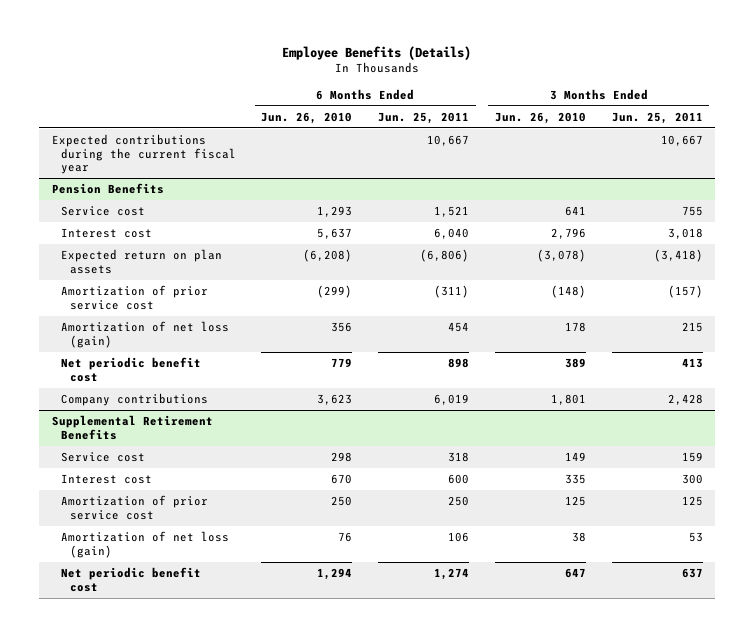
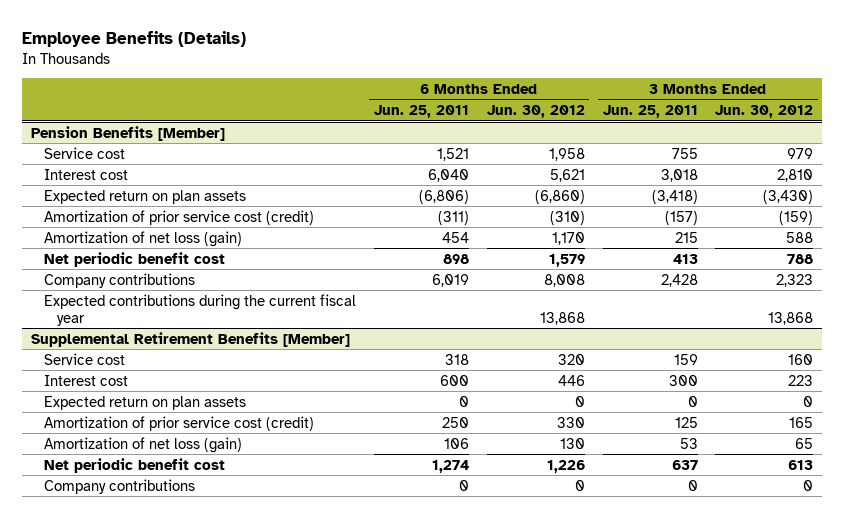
- | 6 Months Ended Jun. 26, 2010 | 6 Months Ended Jun. 25, 2011 | 3 Months Ended Jun. 26, 2010 | 3 Months Ended Jun. 25, 2011
+ | 6 Months Ended Jun. 25, 2011 | 6 Months Ended Jun. 30, 2012 | 3 Months Ended Jun. 25, 2011 | 3 Months Ended Jun. 30, 2012
- Expected contributions during the current fiscal year | | 10,667 | | 10,667
- Pension Benefits
+ Pension Benefits [Member]
- Amortization of prior service cost | (299) | (311) | (148) | (157)
+ Amortization of prior service cost (credit) | (311) | (310) | (157) | (159)
- Supplemental Retirement Benefits
+ Expected contributions during the current fiscal year | | 13,868 | | 13,868
+ Supplemental Retirement Benefits [Member]
- Amortization of prior service cost | 250 | 250 | 125 | 125
+ Expected return on plan assets | 0 | 0 | 0 | 0
+ Amortization of prior service cost (credit) | 250 | 330 | 125 | 165
+ Company contributions | 0 | 0 | 0 | 0

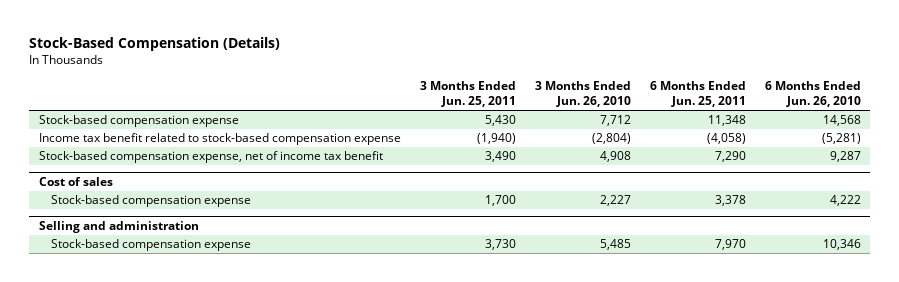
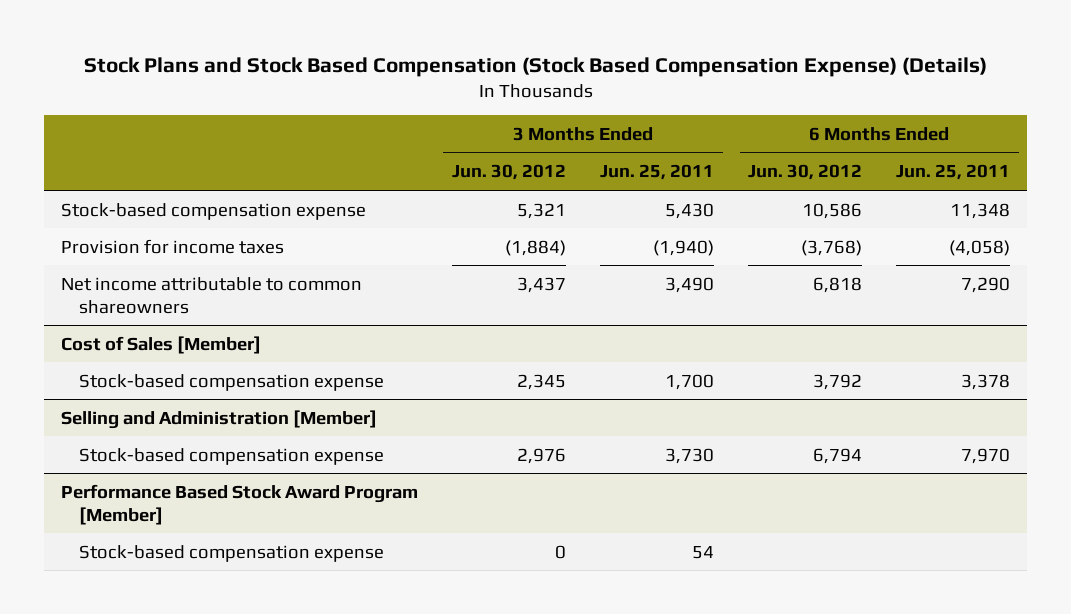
- Stock-Based Compensation (Details)
+ Stock Plans and Stock Based Compensation (Stock Based Compensation Expense) (Details)
- | 3 Months Ended Jun. 25, 2011 | 3 Months Ended Jun. 26, 2010 | 6 Months Ended Jun. 25, 2011 | 6 Months Ended Jun. 26, 2010
+ | 3 Months Ended Jun. 30, 2012 | 3 Months Ended Jun. 25, 2011 | 6 Months Ended Jun. 30, 2012 | 6 Months Ended Jun. 25, 2011
- Income tax benefit related to stock-based compensation expense | (1,940) | (2,804) | (4,058) | (5,281)
- Stock-based compensation expense, net of income tax benefit | 3,490 | 4,908 | 7,290 | 9,287
- Cost of sales
+ Provision for income taxes | (1,884) | (1,940) | (3,768) | (4,058)
+ Net income attributable to common shareowners | 3,437 | 3,490 | 6,818 | 7,290
+ Cost of Sales [Member]
- Selling and administration
+ Selling and Administration [Member]
+ Performance Based Stock Award Program [Member]
+ Stock-based compensation expense | 0 | 54 | |

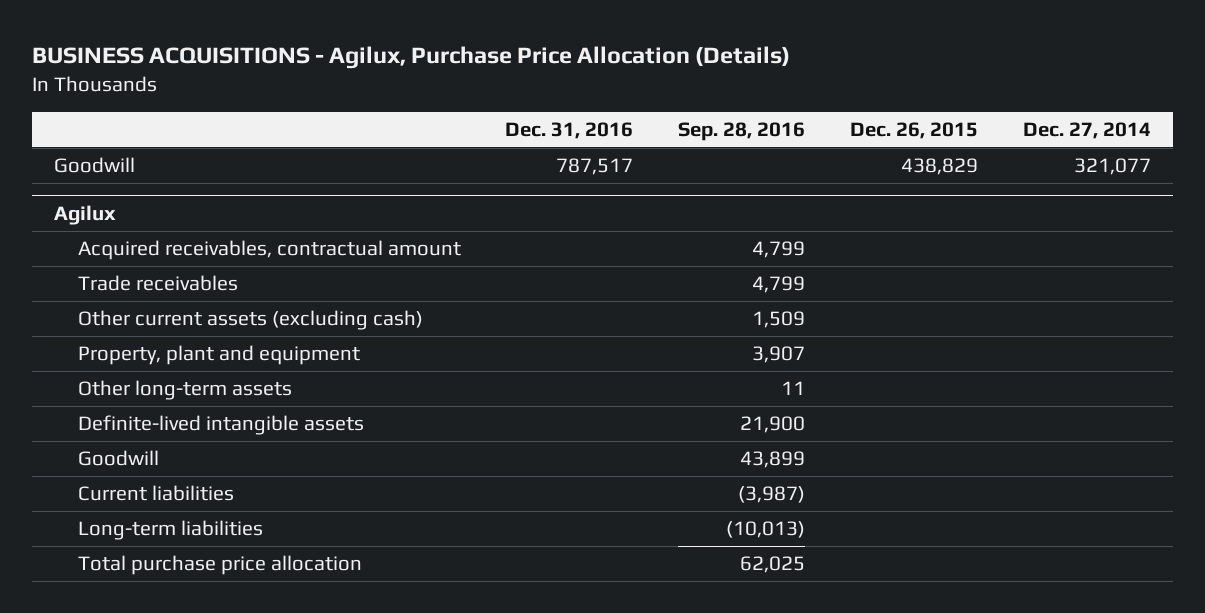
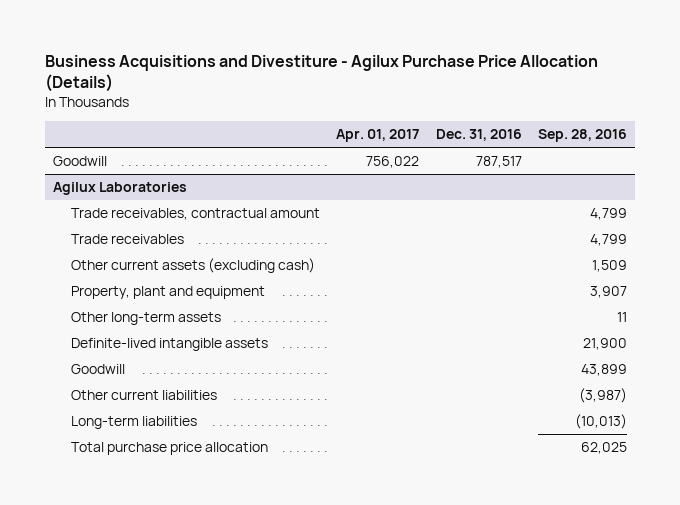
- BUSINESS ACQUISITIONS - Agilux, Purchase Price Allocation (Details)
+ Business Acquisitions and Divestiture - Agilux Purchase Price Allocation (Details)
- | Dec. 31, 2016 | Sep. 28, 2016 | Dec. 26, 2015 | Dec. 27, 2014
+ | Apr. 01, 2017 | Dec. 31, 2016 | Sep. 28, 2016
- Agilux
- Acquired receivables, contractual amount | | 4,799 | |
+ Agilux Laboratories
+ Trade receivables, contractual amount | | | 4,799
- Current liabilities | | (3,987) | |
+ Other current liabilities | | | (3,987)

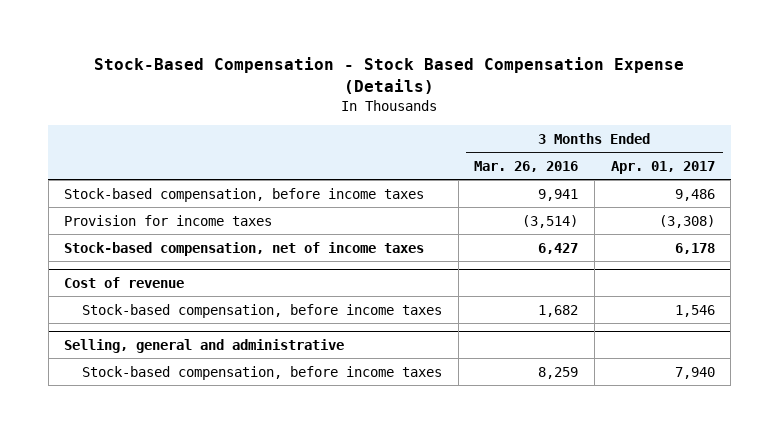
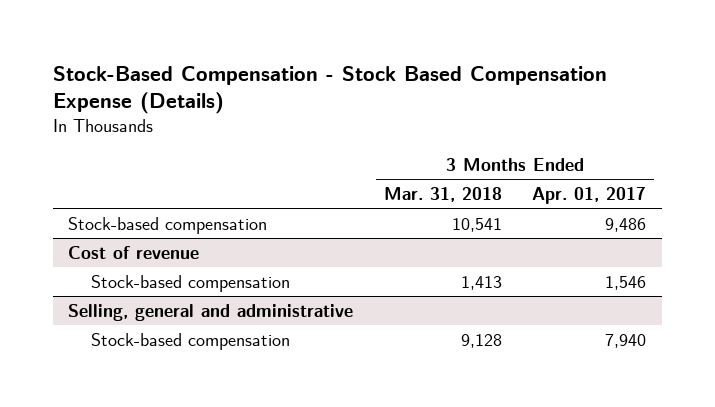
- | 3 Months Ended Mar. 26, 2016 | 3 Months Ended Apr. 01, 2017
+ | 3 Months Ended Mar. 31, 2018 | 3 Months Ended Apr. 01, 2017
- Stock-based compensation, before income taxes | 9,941 | 9,486
- Provision for income taxes | (3,514) | (3,308)
- Stock-based compensation, net of income taxes | 6,427 | 6,178
+ Stock-based compensation | 10,541 | 9,486
@ Cost of revenue
- Stock-based compensation, before income taxes | 1,682 | 1,546
+ Stock-based compensation | 1,413 | 1,546
@ Selling, general and administrative
- Stock-based compensation, before income taxes | 8,259 | 7,940
+ Stock-based compensation | 9,128 | 7,940

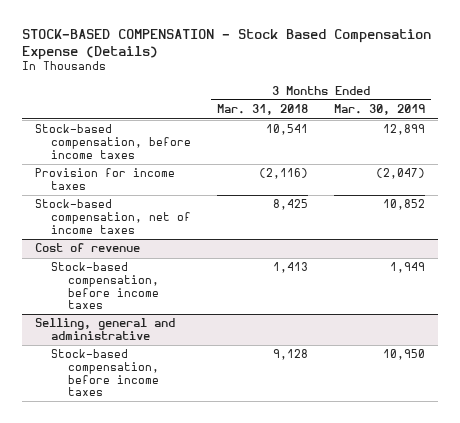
- Stock-Based Compensation - Stock Based Compensation Expense (Details)
+ STOCK-BASED COMPENSATION - Stock Based Compensation Expense (Details)
- | 3 Months Ended Mar. 31, 2018 | 3 Months Ended Apr. 01, 2017
+ | 3 Months Ended Mar. 31, 2018 | 3 Months Ended Mar. 30, 2019
- Stock-based compensation | 10,541 | 9,486
+ Stock-based compensation, before income taxes | 10,541 | 12,899
+ Provision for income taxes | (2,116) | (2,047)
+ Stock-based compensation, net of income taxes | 8,425 | 10,852
@ Cost of revenue
- Stock-based compensation | 1,413 | 1,546
+ Stock-based compensation, before income taxes | 1,413 | 1,949
@ Selling, general and administrative
- Stock-based compensation | 9,128 | 7,940
+ Stock-based compensation, before income taxes | 9,128 | 10,950

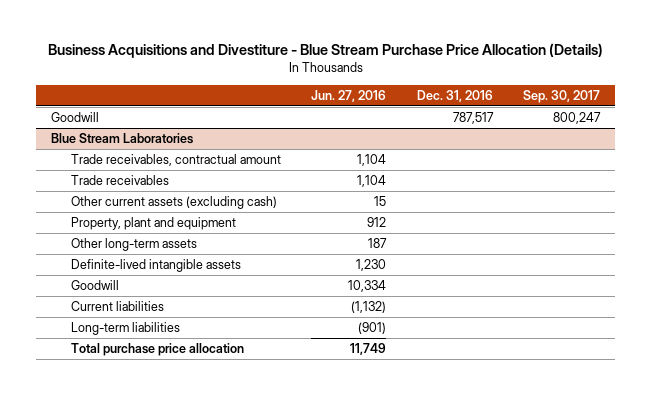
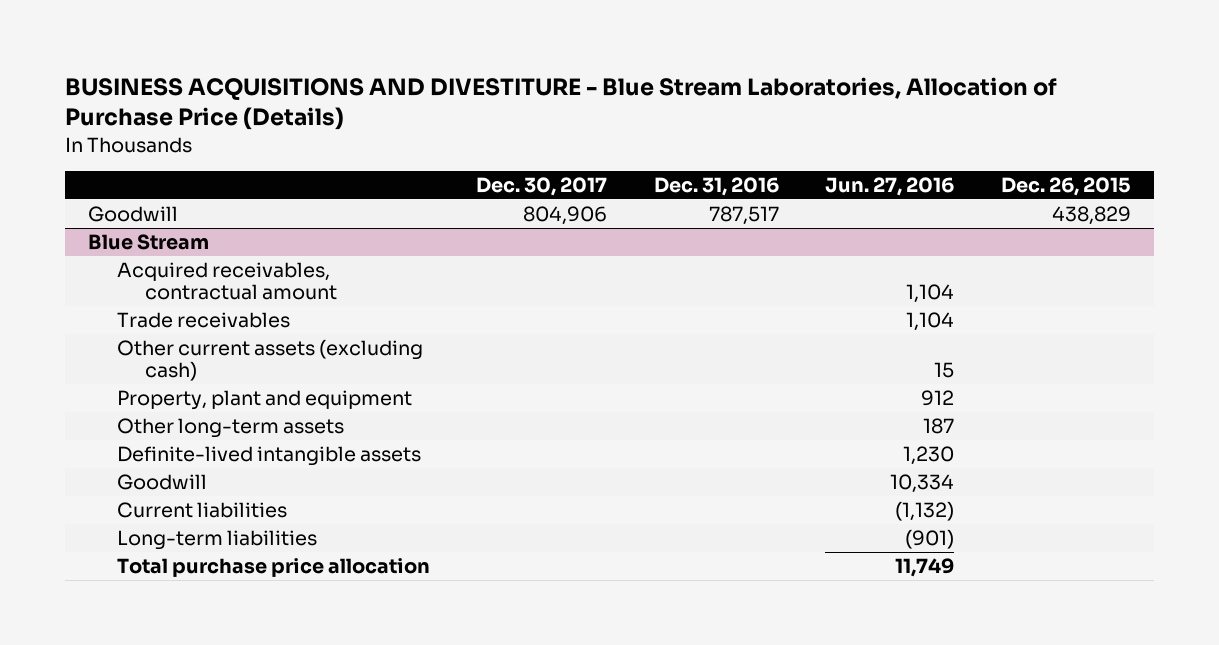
- Business Acquisitions and Divestiture - Blue Stream Purchase Price Allocation (Details)
+ BUSINESS ACQUISITIONS AND DIVESTITURE - Blue Stream Laboratories, Allocation of Purchase Price (Details)
- | Jun. 27, 2016 | Dec. 31, 2016 | Sep. 30, 2017
+ | Dec. 30, 2017 | Dec. 31, 2016 | Jun. 27, 2016 | Dec. 26, 2015
- Blue Stream Laboratories
- Trade receivables, contractual amount | 1,104 | |
+ Blue Stream
+ Acquired receivables, contractual amount | | | 1,104 |

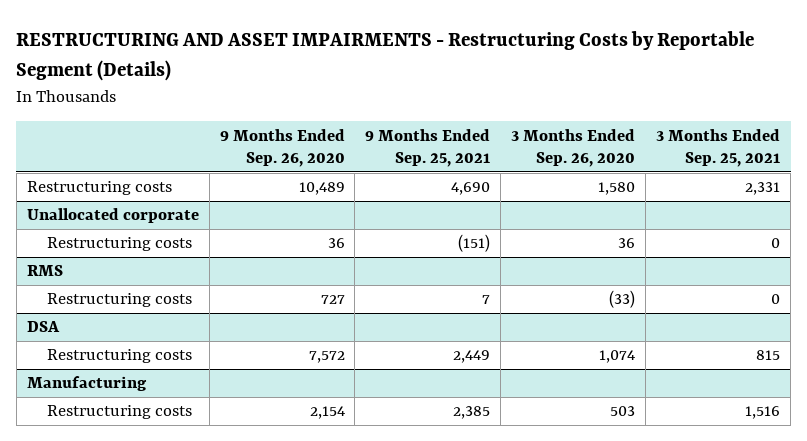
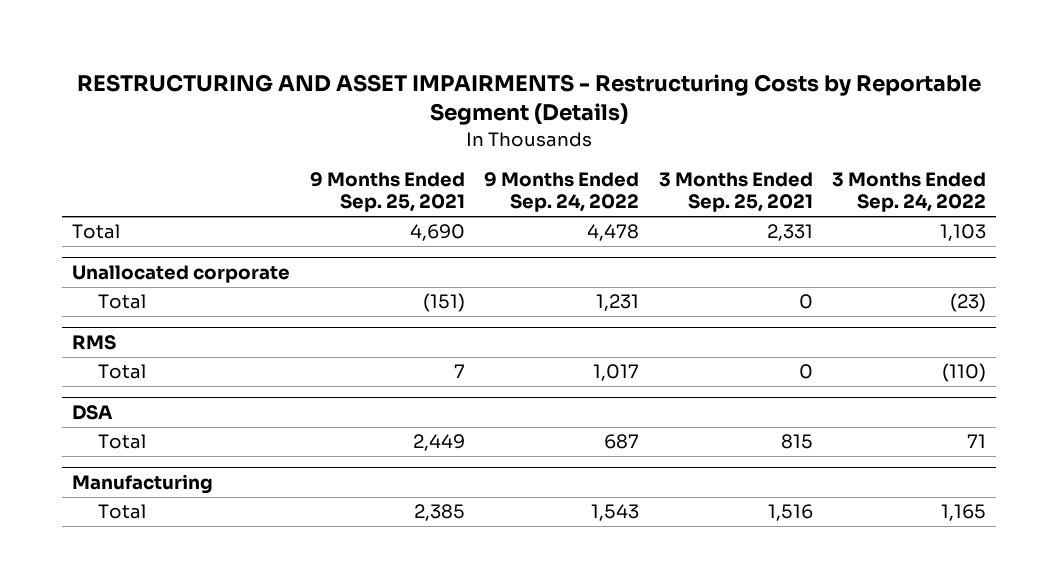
- | 9 Months Ended Sep. 26, 2020 | 9 Months Ended Sep. 25, 2021 | 3 Months Ended Sep. 26, 2020 | 3 Months Ended Sep. 25, 2021
+ | 9 Months Ended Sep. 25, 2021 | 9 Months Ended Sep. 24, 2022 | 3 Months Ended Sep. 25, 2021 | 3 Months Ended Sep. 24, 2022
- Restructuring costs | 10,489 | 4,690 | 1,580 | 2,331
+ Total | 4,690 | 4,478 | 2,331 | 1,103
@ Unallocated corporate
- Restructuring costs | 36 | (151) | 36 | 0
+ Total | (151) | 1,231 | 0 | (23)
@ RMS
- Restructuring costs | 727 | 7 | (33) | 0
+ Total | 7 | 1,017 | 0 | (110)
@ DSA
- Restructuring costs | 7,572 | 2,449 | 1,074 | 815
+ Total | 2,449 | 687 | 815 | 71
@ Manufacturing
- Restructuring costs | 2,154 | 2,385 | 503 | 1,516
+ Total | 2,385 | 1,543 | 1,516 | 1,165

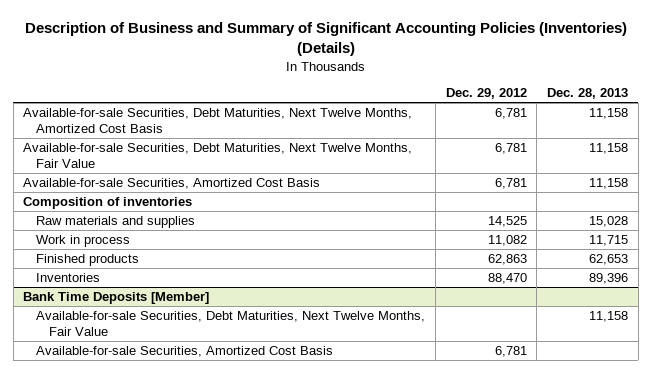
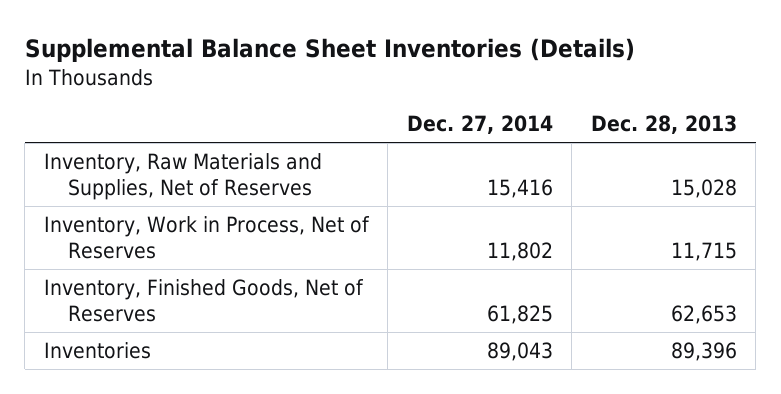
- Description of Business and Summary of Significant Accounting Policies (Inventories) (Details)
+ Supplemental Balance Sheet Inventories (Details)
- | Dec. 29, 2012 | Dec. 28, 2013
+ | Dec. 27, 2014 | Dec. 28, 2013
- Available-for-sale Securities, Debt Maturities, Next Twelve Months, Amortized Cost Basis | 6,781 | 11,158
- Available-for-sale Securities, Debt Maturities, Next Twelve Months, Fair Value | 6,781 | 11,158
- Available-for-sale Securities, Amortized Cost Basis | 6,781 | 11,158
- Composition of inventories
- Raw materials and supplies | 14,525 | 15,028
- Work in process | 11,082 | 11,715
- Finished products | 62,863 | 62,653
+ Inventory, Raw Materials and Supplies, Net of Reserves | 15,416 | 15,028
+ Inventory, Work in Process, Net of Reserves | 11,802 | 11,715
+ Inventory, Finished Goods, Net of Reserves | 61,825 | 62,653
- Bank Time Deposits [Member]
- Available-for-sale Securities, Debt Maturities, Next Twelve Months, Fair Value | | 11,158
- Available-for-sale Securities, Amortized Cost Basis | 6,781 |

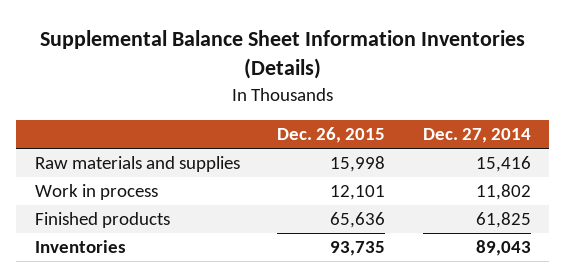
- Supplemental Balance Sheet Inventories (Details)
+ Supplemental Balance Sheet Information Inventories (Details)
- | Dec. 27, 2014 | Dec. 28, 2013
+ | Dec. 26, 2015 | Dec. 27, 2014
- Inventory, Raw Materials and Supplies, Net of Reserves | 15,416 | 15,028
- Inventory, Work in Process, Net of Reserves | 11,802 | 11,715
- Inventory, Finished Goods, Net of Reserves | 61,825 | 62,653
+ Raw materials and supplies | 15,998 | 15,416
+ Work in process | 12,101 | 11,802
+ Finished products | 65,636 | 61,825

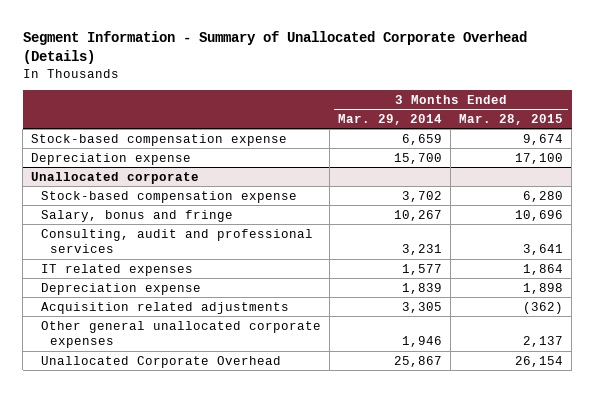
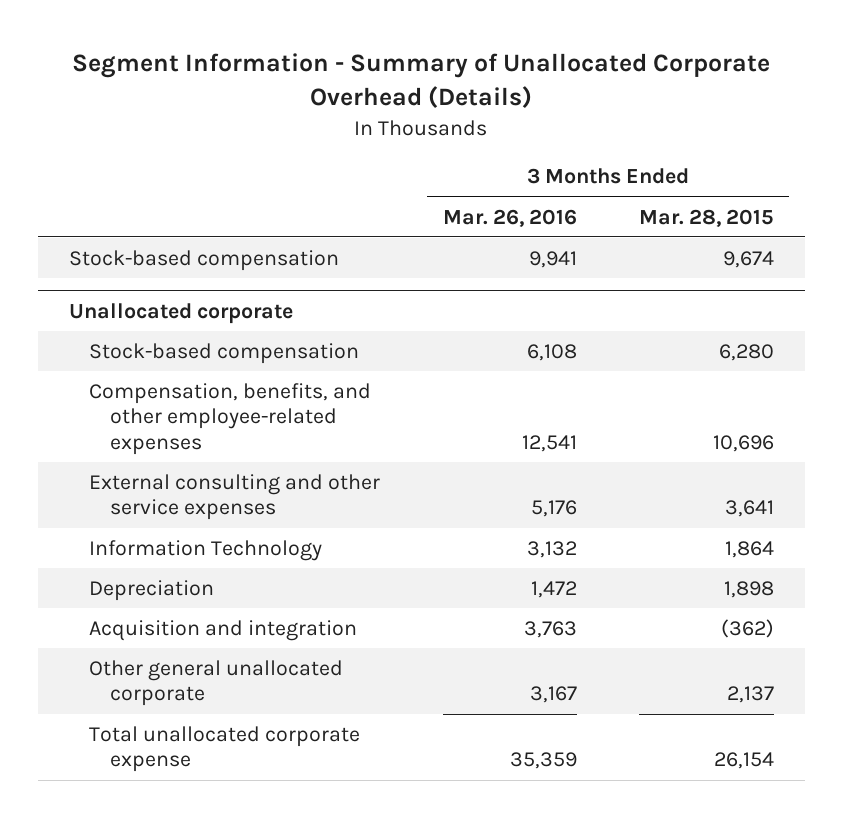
- | 3 Months Ended Mar. 29, 2014 | 3 Months Ended Mar. 28, 2015
+ | 3 Months Ended Mar. 26, 2016 | 3 Months Ended Mar. 28, 2015
- Stock-based compensation expense | 6,659 | 9,674
- Depreciation expense | 15,700 | 17,100
+ Stock-based compensation | 9,941 | 9,674
@ Unallocated corporate
- Stock-based compensation expense | 3,702 | 6,280
- Salary, bonus and fringe | 10,267 | 10,696
- Consulting, audit and professional services | 3,231 | 3,641
- IT related expenses | 1,577 | 1,864
- Depreciation expense | 1,839 | 1,898
- Acquisition related adjustments | 3,305 | (362)
- Other general unallocated corporate expenses | 1,946 | 2,137
- Unallocated Corporate Overhead | 25,867 | 26,154
+ Stock-based compensation | 6,108 | 6,280
+ Compensation, benefits, and other employee-related expenses | 12,541 | 10,696
+ External consulting and other service expenses | 5,176 | 3,641
+ Information Technology | 3,132 | 1,864
+ Depreciation | 1,472 | 1,898
+ Acquisition and integration | 3,763 | (362)
+ Other general unallocated corporate | 3,167 | 2,137
+ Total unallocated corporate expense | 35,359 | 26,154

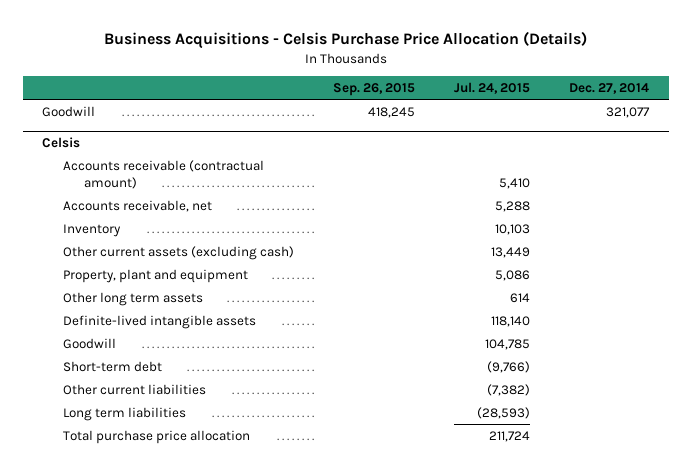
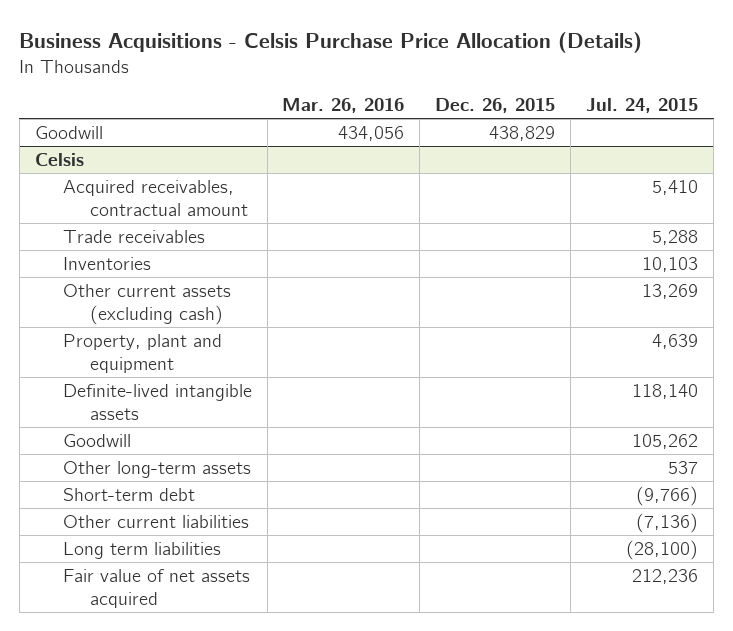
- | Sep. 26, 2015 | Jul. 24, 2015 | Dec. 27, 2014
+ | Mar. 26, 2016 | Dec. 26, 2015 | Jul. 24, 2015
@ Celsis
- Accounts receivable (contractual amount) | | 5,410 |
- Accounts receivable, net | | 5,288 |
- Inventory | | 10,103 |
- Other current assets (excluding cash) | | 13,449 |
- Property, plant and equipment | | 5,086 |
- Other long term assets | | 614 |
+ Acquired receivables, contractual amount | | | 5,410
+ Trade receivables | | | 5,288
+ Inventories | | | 10,103
+ Other current assets (excluding cash) | | | 13,269
+ Property, plant and equipment | | | 4,639
- Goodwill | | 104,785 |
+ Goodwill | | | 105,262
+ Other long-term assets | | | 537
- Other current liabilities | | (7,382) |
- Long term liabilities | | (28,593) |
- Total purchase price allocation | | 211,724 |
+ Other current liabilities | | | (7,136)
+ Long term liabilities | | | (28,100)
+ Fair value of net assets acquired | | | 212,236

